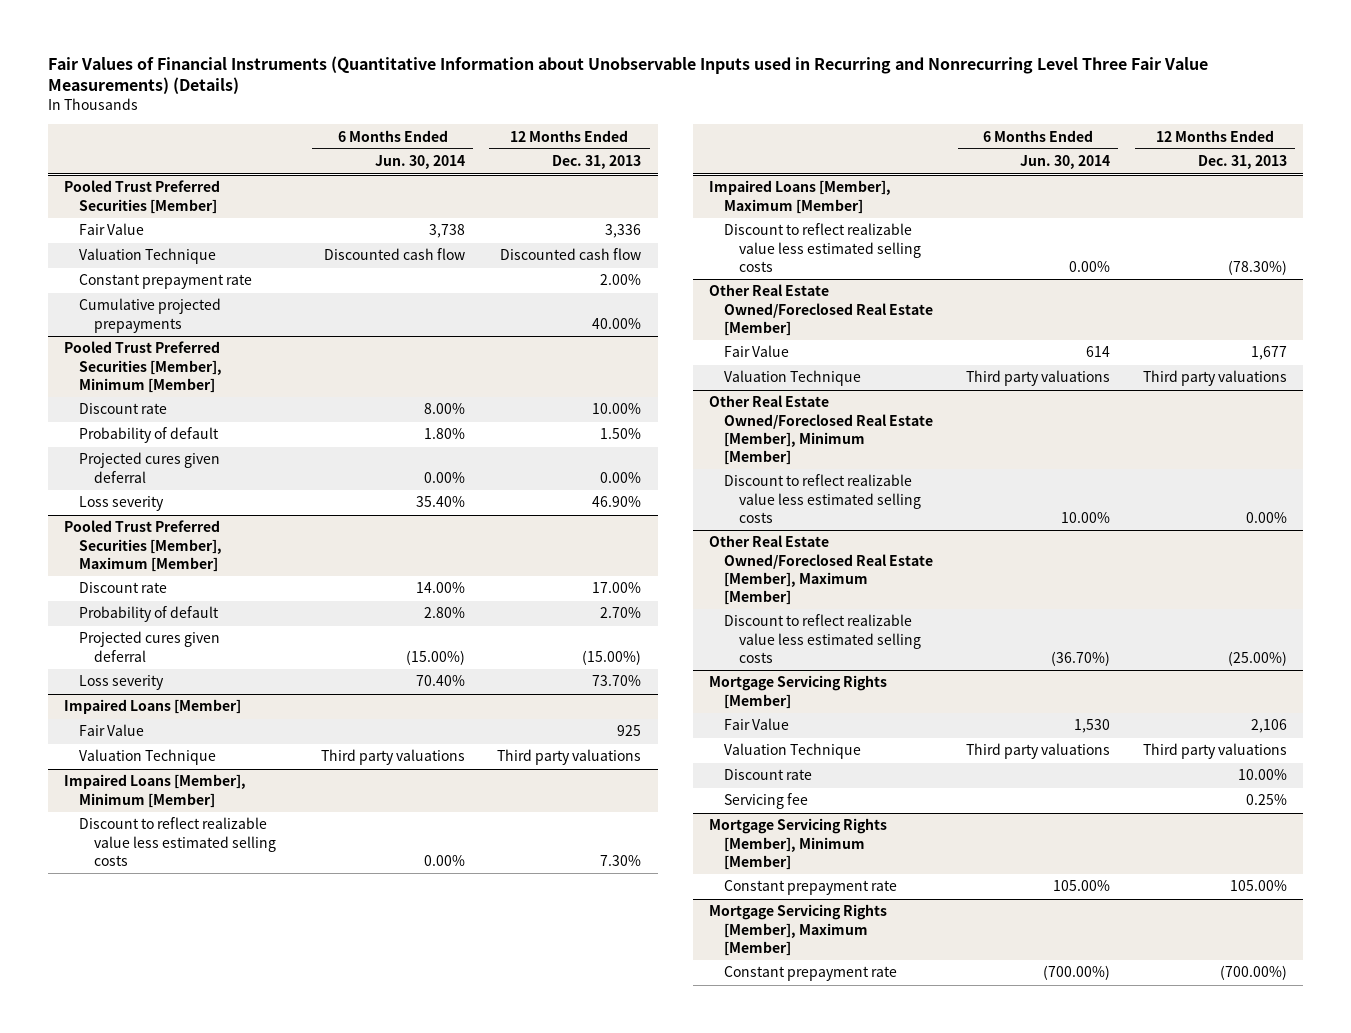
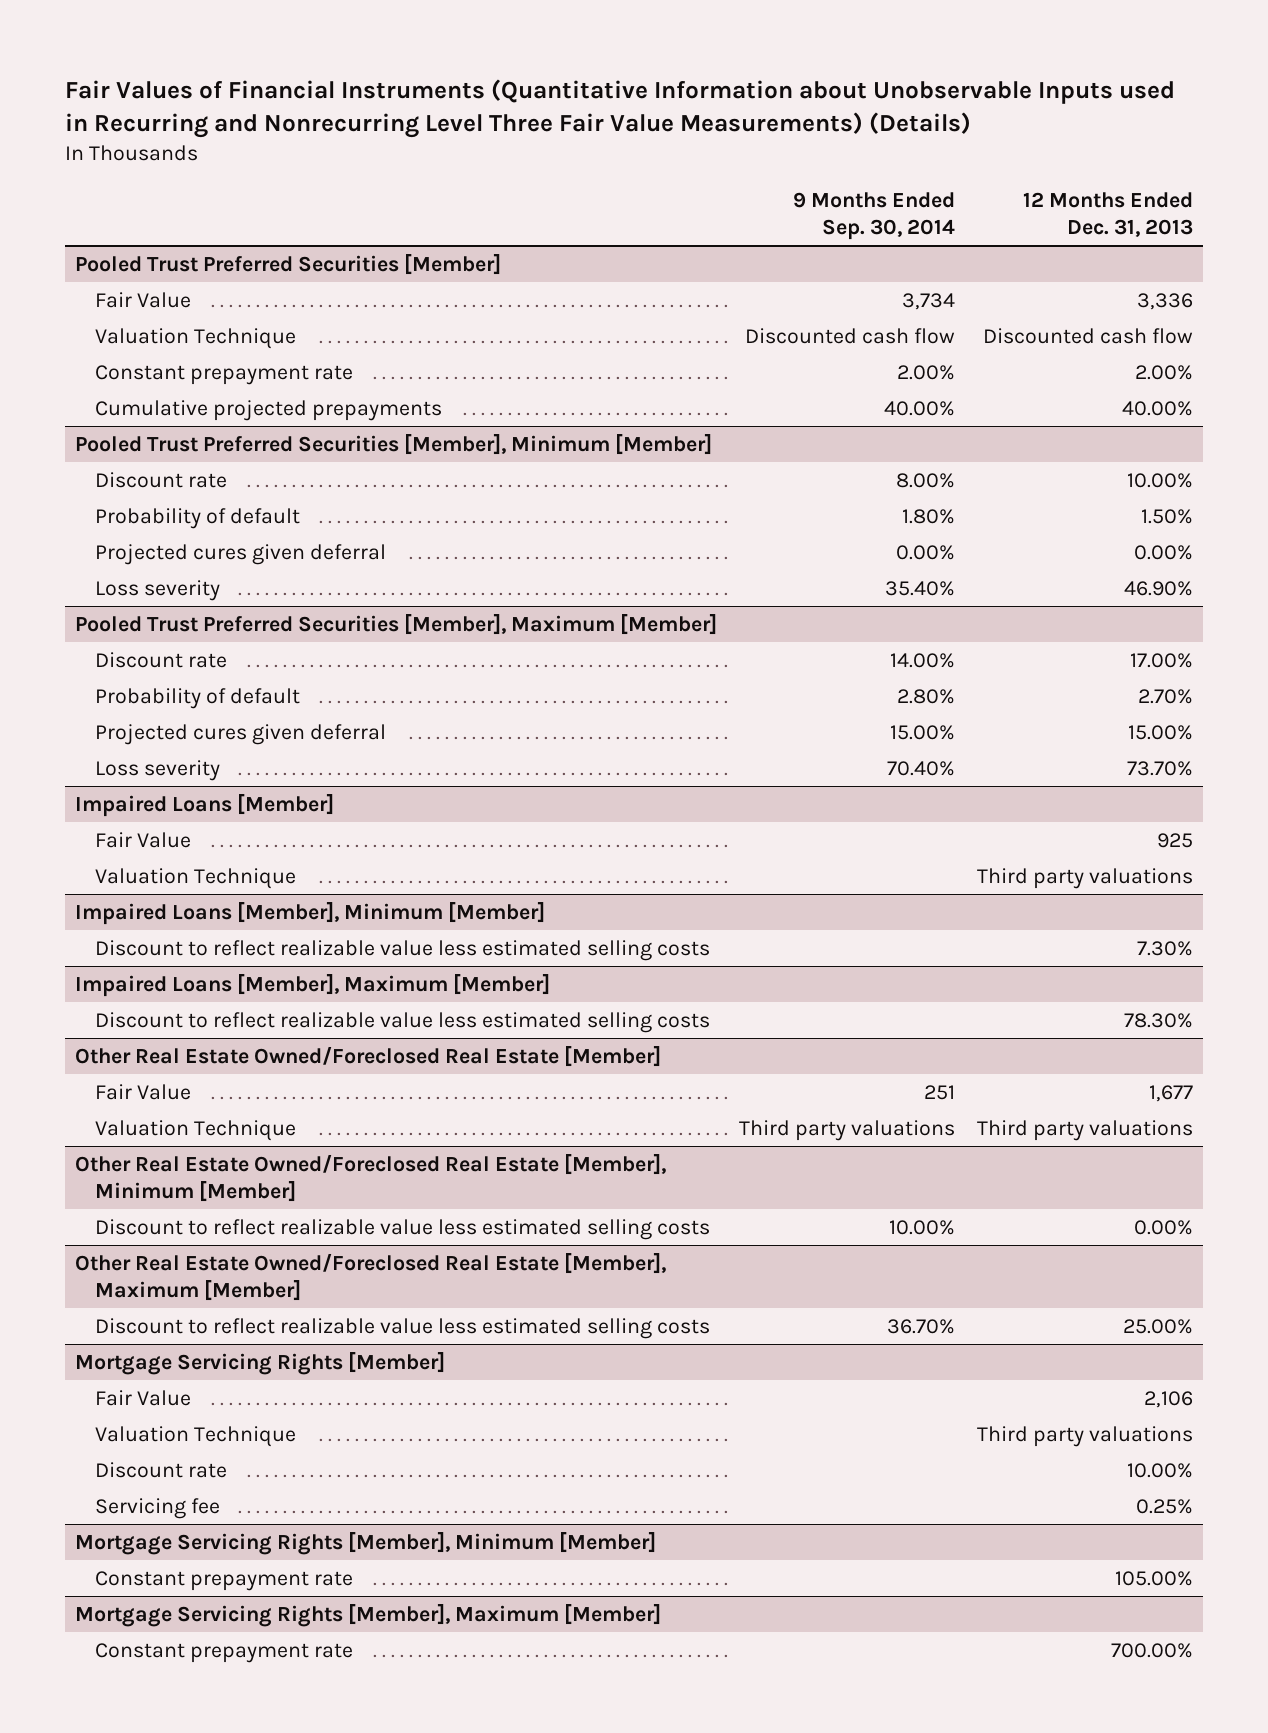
- | 6 Months Ended Jun. 30, 2014 | 12 Months Ended Dec. 31, 2013
+ | 9 Months Ended Sep. 30, 2014 | 12 Months Ended Dec. 31, 2013
@ Pooled Trust Preferred Securities [Member], Maximum [Member]
- Projected cures given deferral | (15.00%) | (15.00%)
+ Projected cures given deferral | 15.00% | 15.00%
@ Impaired Loans [Member], Maximum [Member]
- Discount to reflect realizable value less estimated selling costs | 0.00% | (78.30%)
+ Discount to reflect realizable value less estimated selling costs | | 78.30%
@ Other Real Estate Owned/Foreclosed Real Estate [Member], Maximum [Member]
- Discount to reflect realizable value less estimated selling costs | (36.70%) | (25.00%)
+ Discount to reflect realizable value less estimated selling costs | 36.70% | 25.00%
@ Mortgage Servicing Rights [Member], Maximum [Member]
- Constant prepayment rate | (700.00%) | (700.00%)
+ Constant prepayment rate | | 700.00%

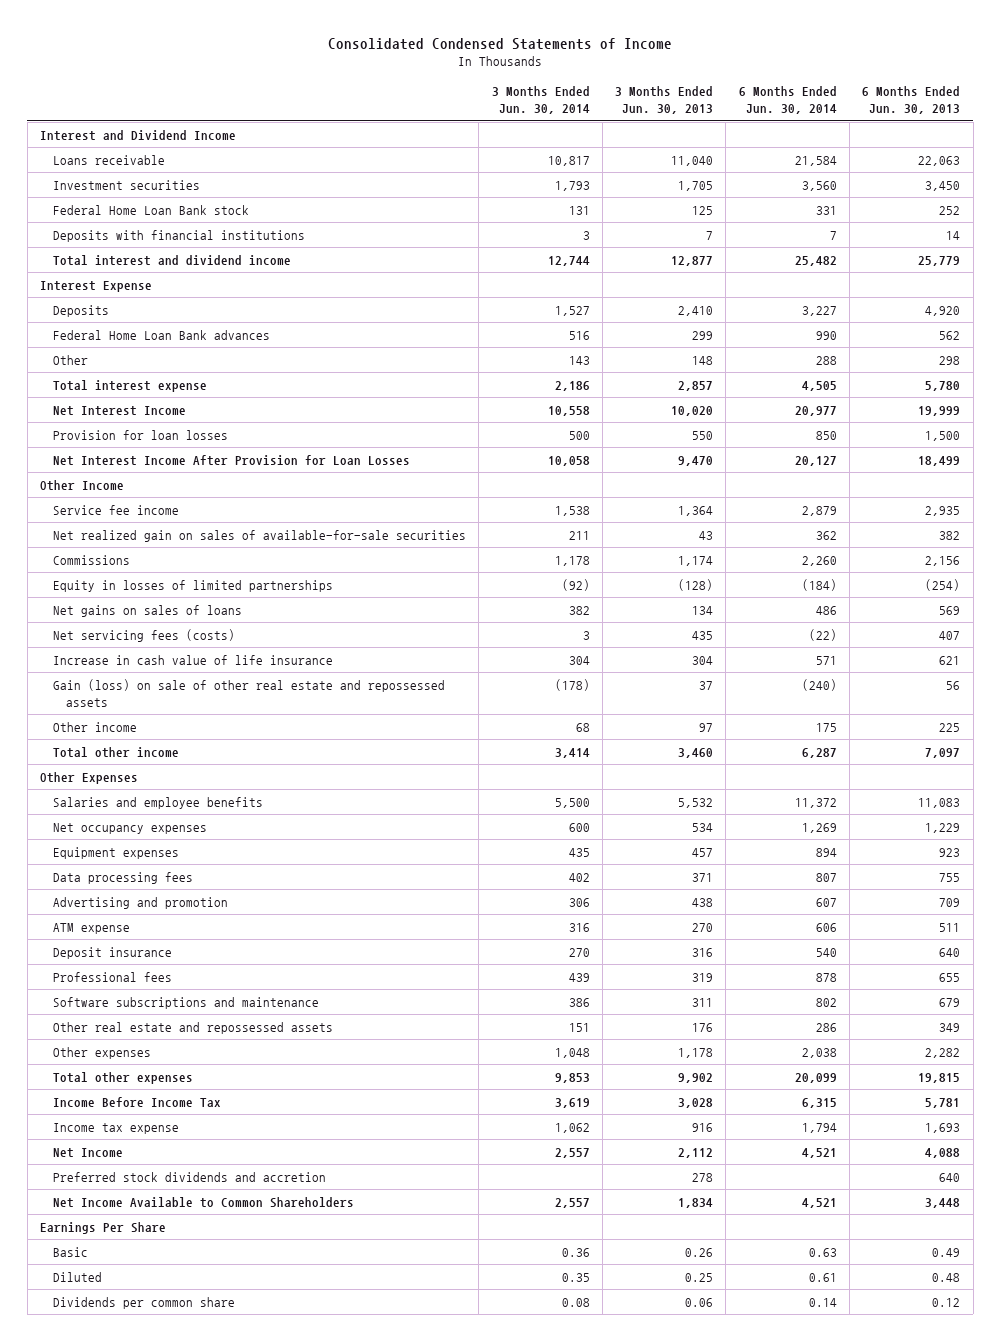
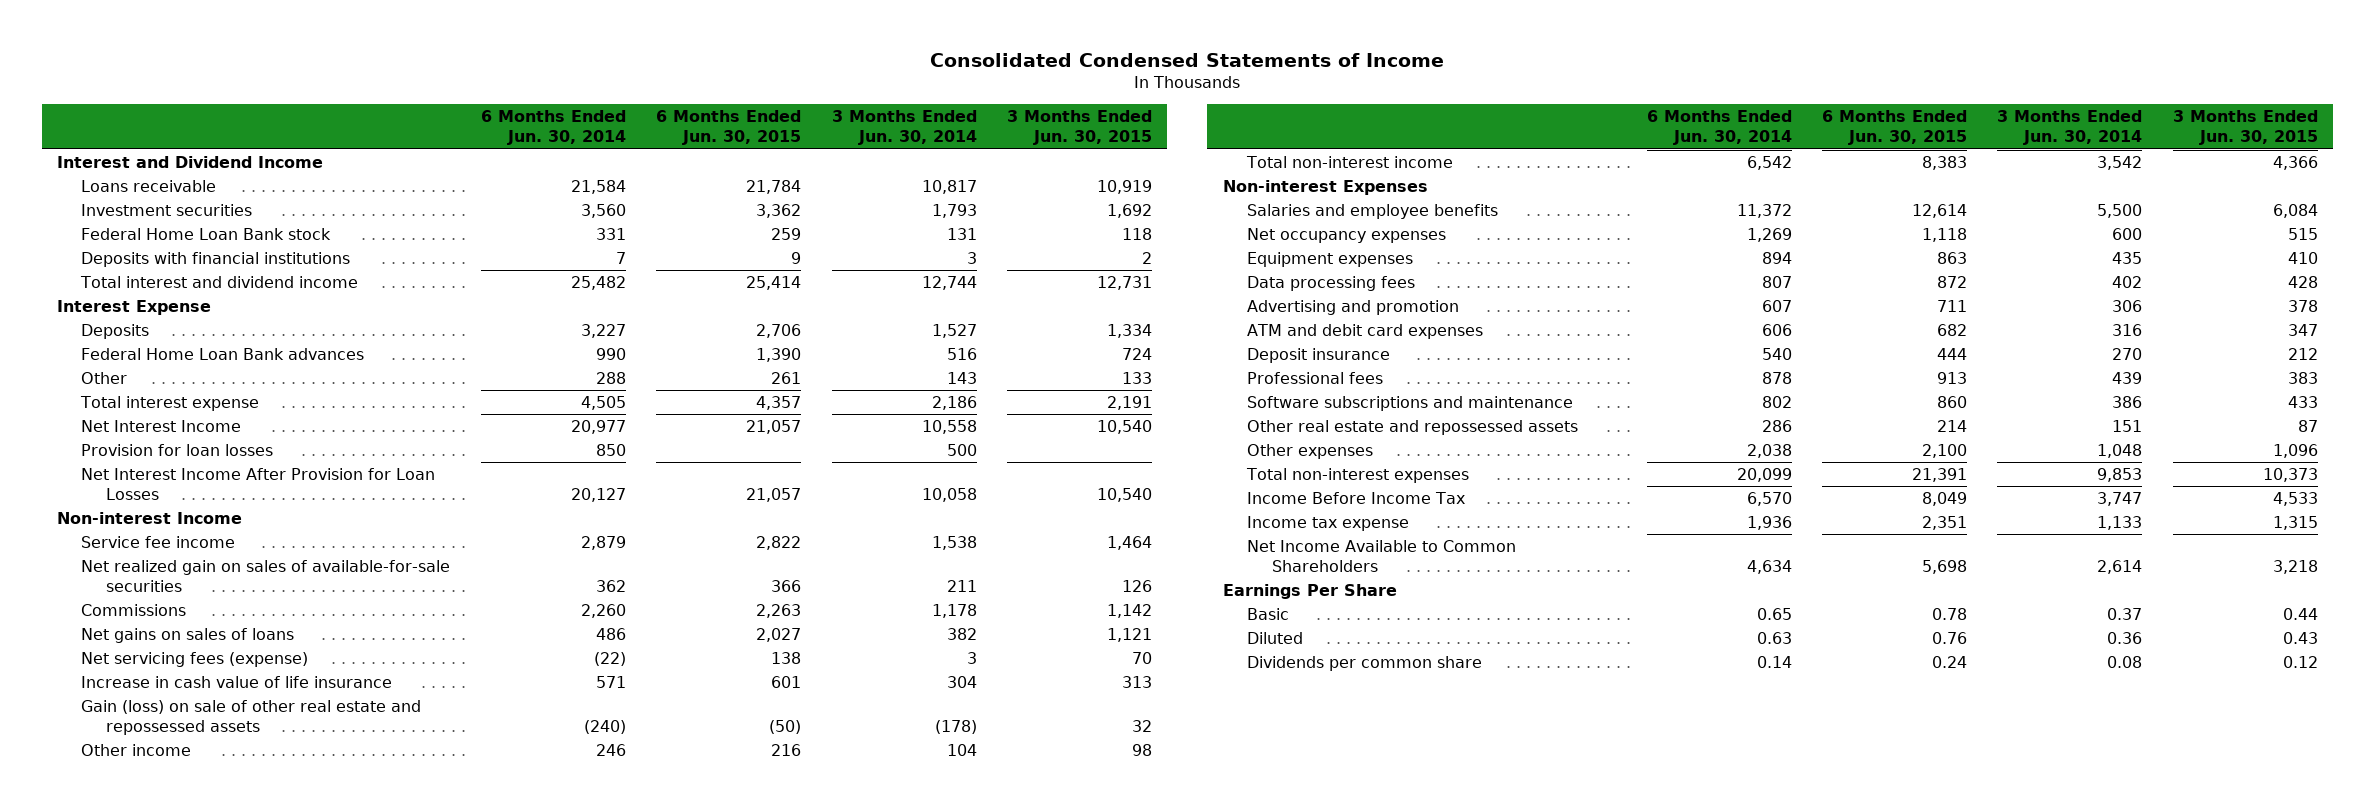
- | 3 Months Ended Jun. 30, 2014 | 3 Months Ended Jun. 30, 2013 | 6 Months Ended Jun. 30, 2014 | 6 Months Ended Jun. 30, 2013
+ | 6 Months Ended Jun. 30, 2014 | 6 Months Ended Jun. 30, 2015 | 3 Months Ended Jun. 30, 2014 | 3 Months Ended Jun. 30, 2015
- Other Income
+ Non-interest Income
- Equity in losses of limited partnerships | (92) | (128) | (184) | (254)
- Net servicing fees (costs) | 3 | 435 | (22) | 407
+ Net servicing fees (expense) | (22) | 138 | 3 | 70
- Other income | 68 | 97 | 175 | 225
- Total other income | 3,414 | 3,460 | 6,287 | 7,097
- Other Expenses
+ Other income | 246 | 216 | 104 | 98
+ Total non-interest income | 6,542 | 8,383 | 3,542 | 4,366
+ Non-interest Expenses
- ATM expense | 316 | 270 | 606 | 511
+ ATM and debit card expenses | 606 | 682 | 316 | 347
- Total other expenses | 9,853 | 9,902 | 20,099 | 19,815
- Income Before Income Tax | 3,619 | 3,028 | 6,315 | 5,781
- Income tax expense | 1,062 | 916 | 1,794 | 1,693
- Net Income | 2,557 | 2,112 | 4,521 | 4,088
- Preferred stock dividends and accretion | | 278 | | 640
- Net Income Available to Common Shareholders | 2,557 | 1,834 | 4,521 | 3,448
+ Total non-interest expenses | 20,099 | 21,391 | 9,853 | 10,373
+ Income Before Income Tax | 6,570 | 8,049 | 3,747 | 4,533
+ Income tax expense | 1,936 | 2,351 | 1,133 | 1,315
+ Net Income Available to Common Shareholders | 4,634 | 5,698 | 2,614 | 3,218
- Basic | 0.36 | 0.26 | 0.63 | 0.49
- Diluted | 0.35 | 0.25 | 0.61 | 0.48
+ Basic | 0.65 | 0.78 | 0.37 | 0.44
+ Diluted | 0.63 | 0.76 | 0.36 | 0.43

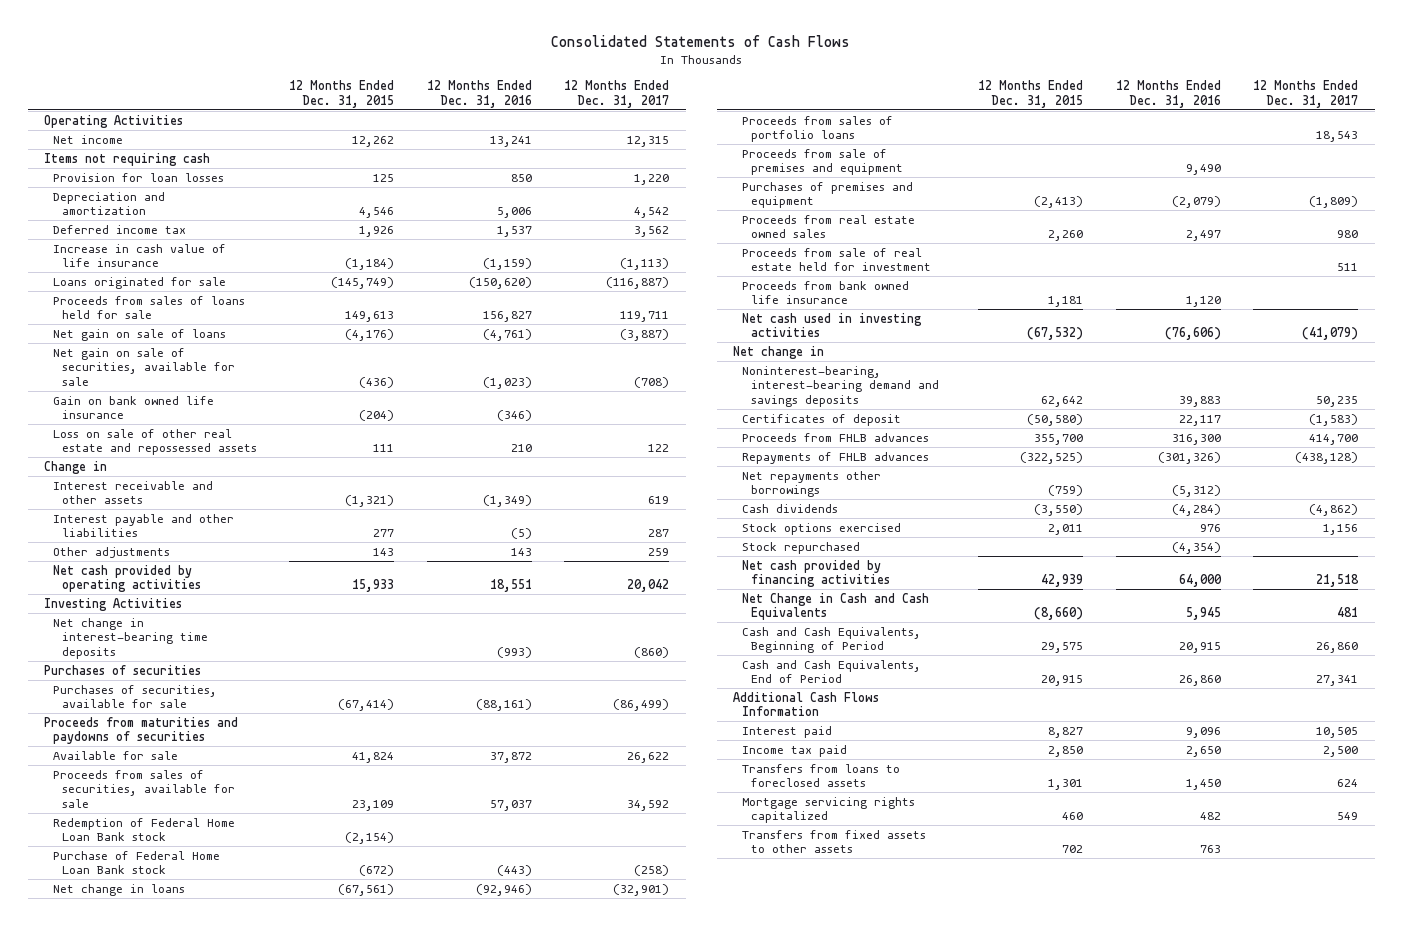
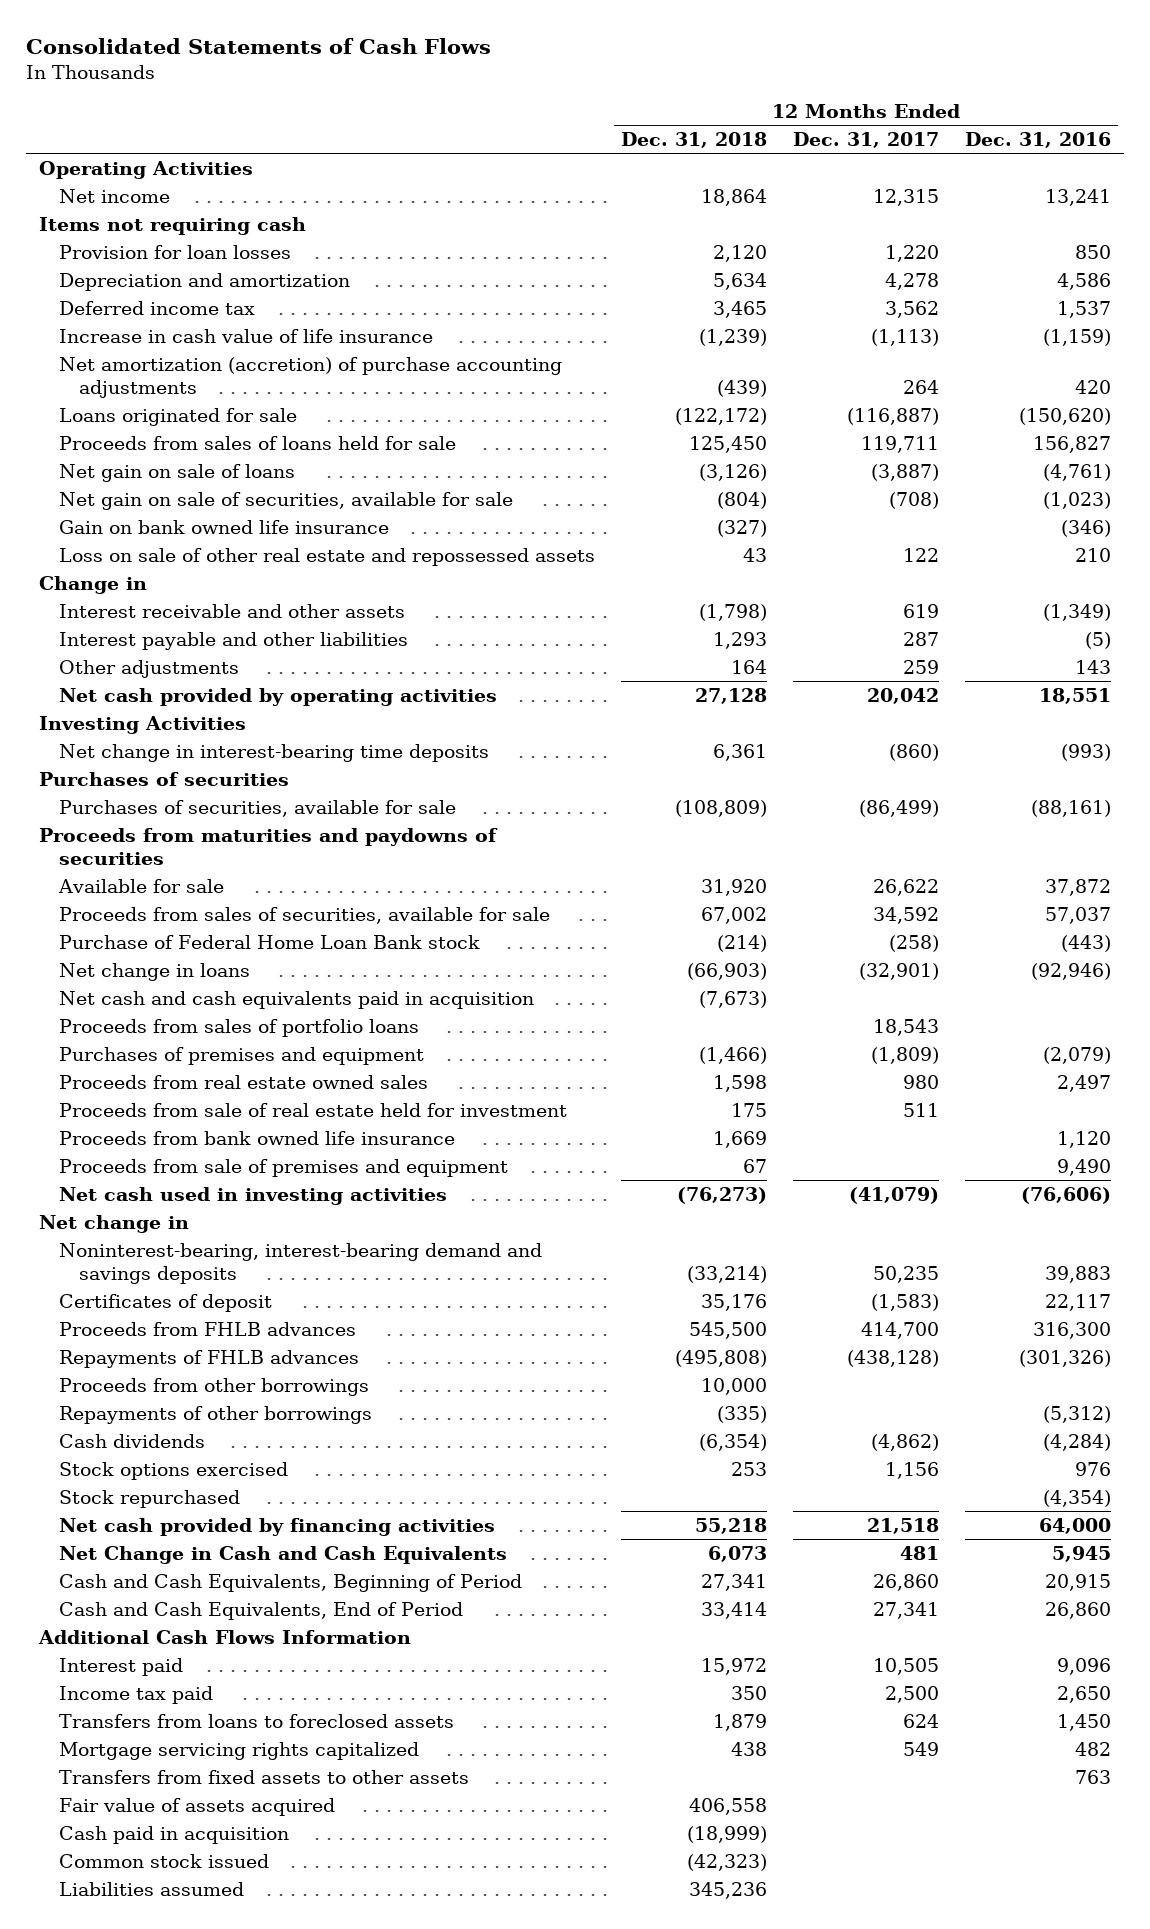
- | 12 Months Ended Dec. 31, 2015 | 12 Months Ended Dec. 31, 2016 | 12 Months Ended Dec. 31, 2017
+ | 12 Months Ended Dec. 31, 2018 | 12 Months Ended Dec. 31, 2017 | 12 Months Ended Dec. 31, 2016
- Depreciation and amortization | 4,546 | 5,006 | 4,542
+ Depreciation and amortization | 5,634 | 4,278 | 4,586
+ Net amortization (accretion) of purchase accounting adjustments | (439) | 264 | 420
- Redemption of Federal Home Loan Bank stock | (2,154) | |
+ Net cash and cash equivalents paid in acquisition | (7,673) | |
moved down: Proceeds from sale of premises and equipment | 67 | | 9,490
- Net repayments other borrowings | (759) | (5,312) |
+ Proceeds from other borrowings | 10,000 | |
+ Repayments of other borrowings | (335) | | (5,312)
+ Fair value of assets acquired | 406,558 | |
+ Cash paid in acquisition | (18,999) | |
+ Common stock issued | (42,323) | |
+ Liabilities assumed | 345,236 | |

